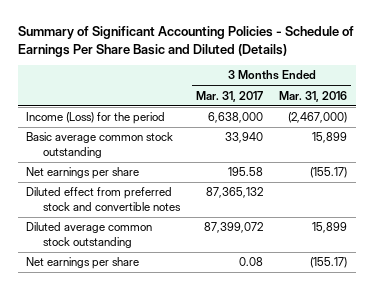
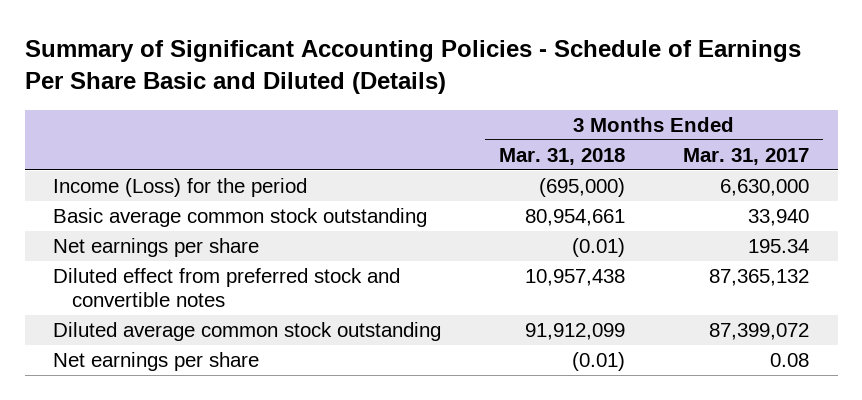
- | 3 Months Ended Mar. 31, 2017 | 3 Months Ended Mar. 31, 2016
+ | 3 Months Ended Mar. 31, 2018 | 3 Months Ended Mar. 31, 2017
- Income (Loss) for the period | 6,638,000 | (2,467,000)
+ Income (Loss) for the period | (695,000) | 6,630,000
- Net earnings per share | 195.58 | (155.17)
+ Net earnings per share | (0.01) | 195.34

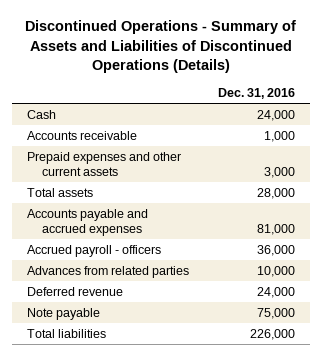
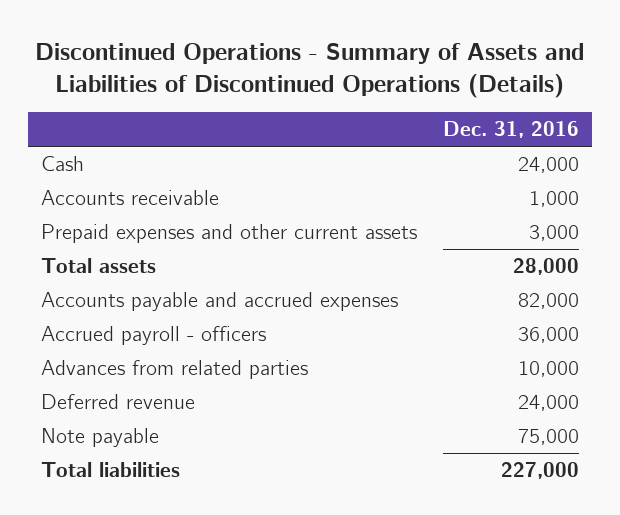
- Accounts payable and accrued expenses | 81,000
+ Accounts payable and accrued expenses | 82,000
- Total liabilities | 226,000
+ Total liabilities | 227,000

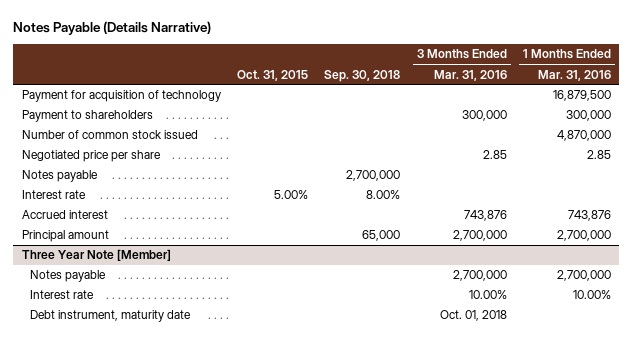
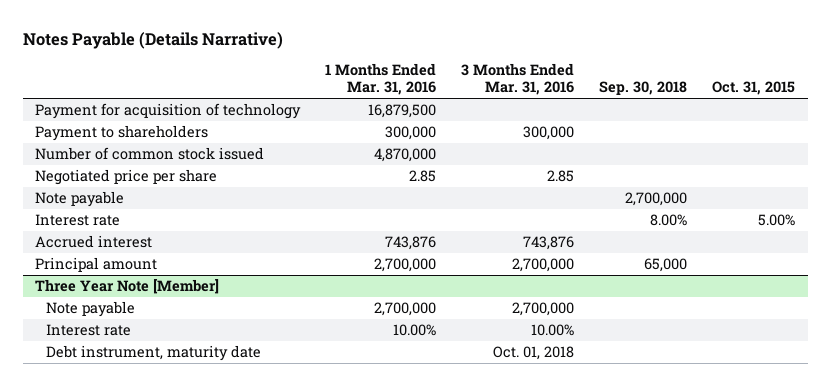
- | Oct. 31, 2015 | Sep. 30, 2018 | 3 Months Ended Mar. 31, 2016 | 1 Months Ended Mar. 31, 2016
+ | 1 Months Ended Mar. 31, 2016 | 3 Months Ended Mar. 31, 2016 | Sep. 30, 2018 | Oct. 31, 2015
- Notes payable | | 2,700,000 | |
+ Note payable | | | 2,700,000 |
@ Three Year Note [Member]
- Notes payable | | | 2,700,000 | 2,700,000
+ Note payable | 2,700,000 | 2,700,000 | |

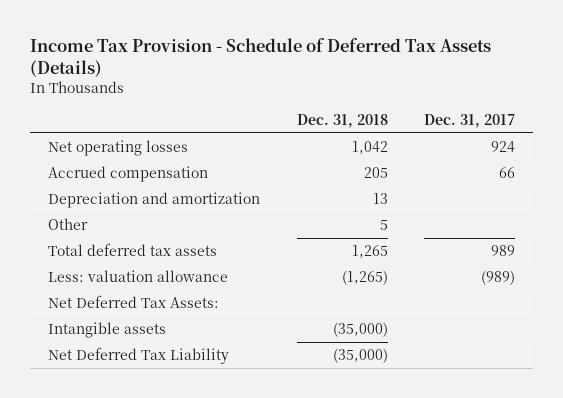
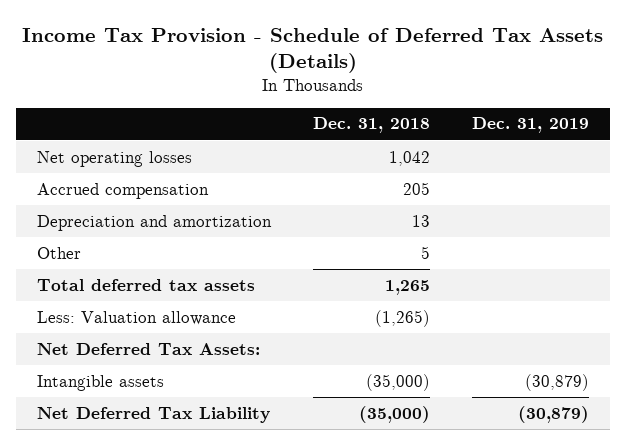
- | Dec. 31, 2018 | Dec. 31, 2017
+ | Dec. 31, 2018 | Dec. 31, 2019
- Less: valuation allowance | (1,265) | (989)
+ Less: Valuation allowance | (1,265) |

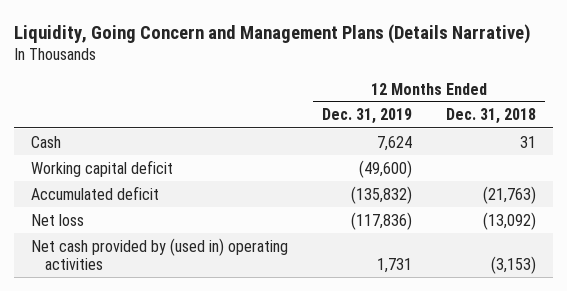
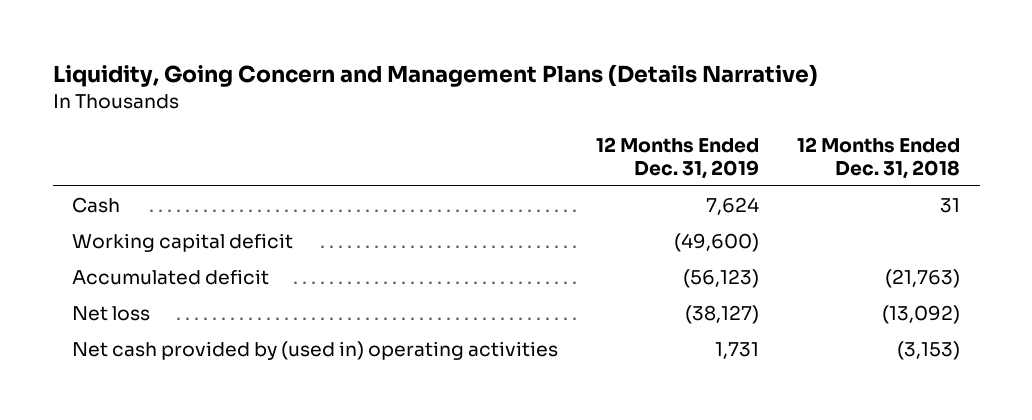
- Accumulated deficit | (135,832) | (21,763)
- Net loss | (117,836) | (13,092)
+ Accumulated deficit | (56,123) | (21,763)
+ Net loss | (38,127) | (13,092)

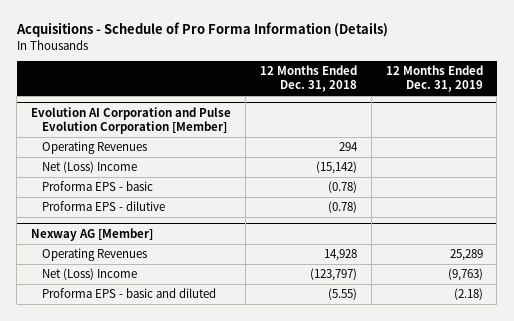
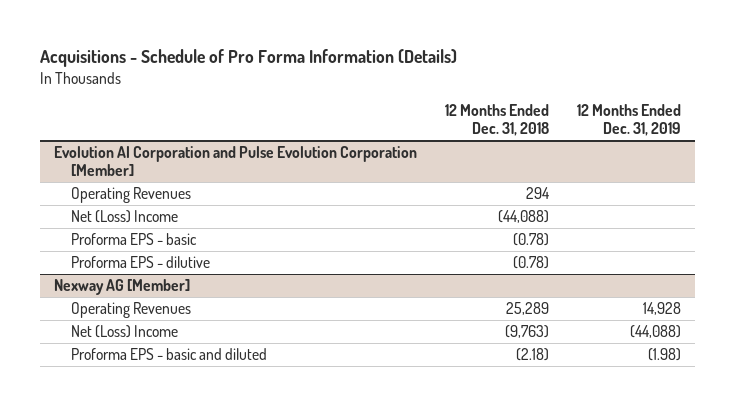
@ Evolution AI Corporation and Pulse Evolution Corporation [Member]
- Net (Loss) Income | (15,142) |
+ Net (Loss) Income | (44,088) |
@ Nexway AG [Member]
- Operating Revenues | 14,928 | 25,289
- Net (Loss) Income | (123,797) | (9,763)
- Proforma EPS - basic and diluted | (5.55) | (2.18)
+ Operating Revenues | 25,289 | 14,928
+ Net (Loss) Income | (9,763) | (44,088)
+ Proforma EPS - basic and diluted | (2.18) | (1.98)

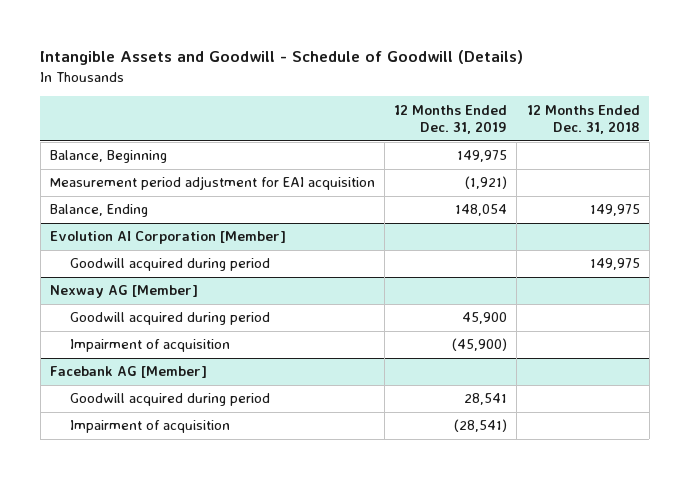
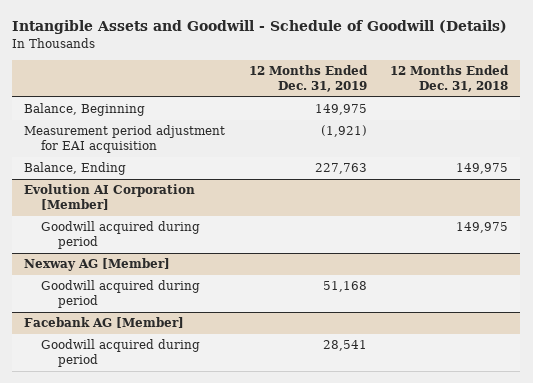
- Balance, Ending | 148,054 | 149,975
+ Balance, Ending | 227,763 | 149,975
@ Nexway AG [Member]
- Goodwill acquired during period | 45,900 |
- Impairment of acquisition | (45,900) |
+ Goodwill acquired during period | 51,168 |
@ Facebank AG [Member]
- Impairment of acquisition | (28,541) |

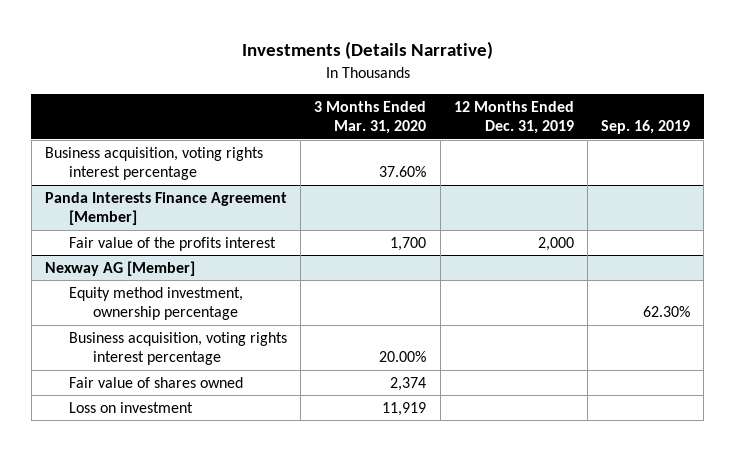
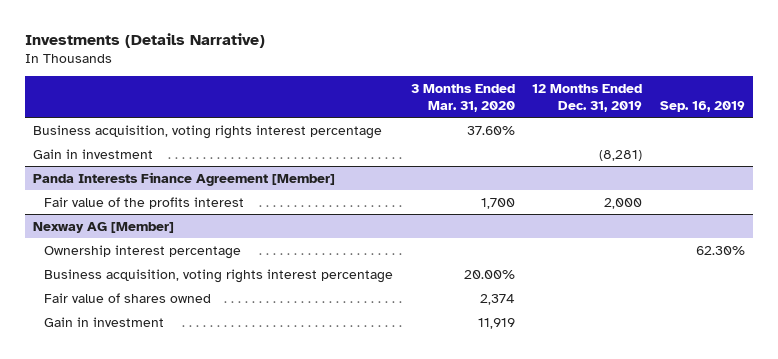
+ Gain in investment | | (8,281) |
@ Nexway AG [Member]
- Equity method investment, ownership percentage | | | 62.30%
+ Ownership interest percentage | | | 62.30%
- Loss on investment | 11,919 | |
+ Gain in investment | 11,919 | |

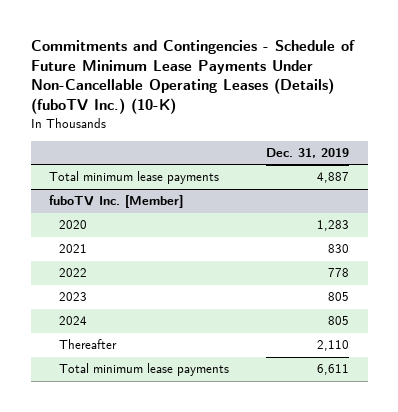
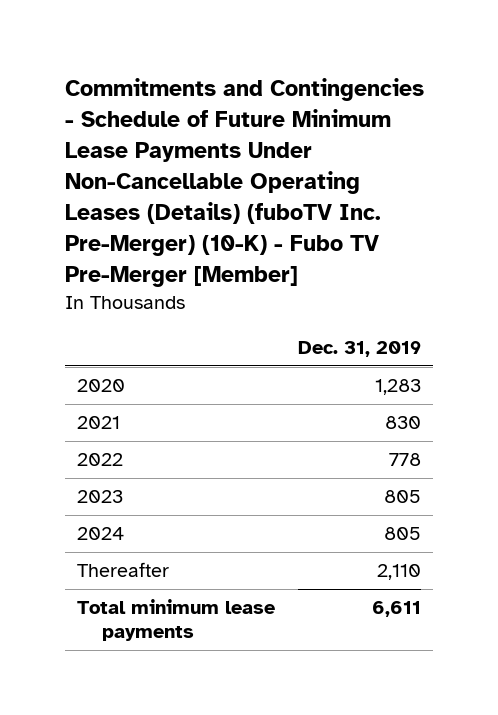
- Commitments and Contingencies - Schedule of Future Minimum Lease Payments Under Non-Cancellable Operating Leases (Details) (fuboTV Inc.) (10-K)
+ Commitments and Contingencies - Schedule of Future Minimum Lease Payments Under Non-Cancellable Operating Leases (Details) (fuboTV Inc. Pre-Merger) (10-K) - Fubo TV Pre-Merger [Member]
- Total minimum lease payments | 4,887
- fuboTV Inc. [Member]

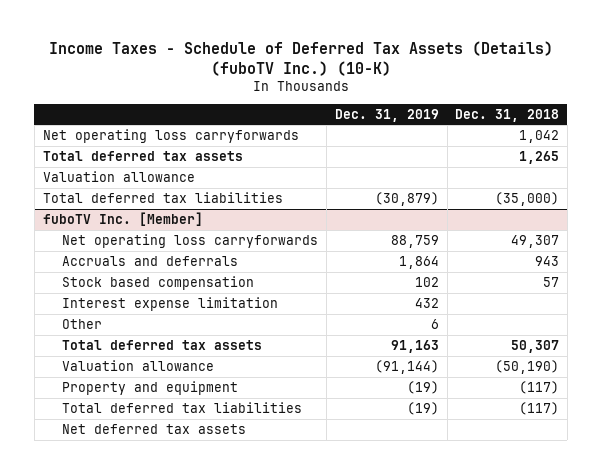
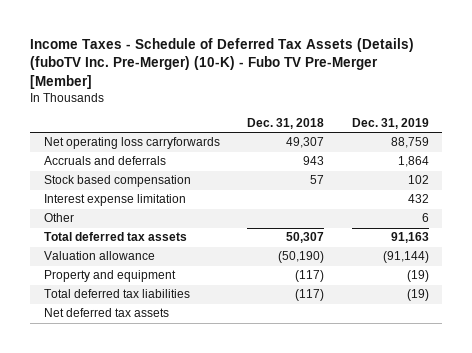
- Income Taxes - Schedule of Deferred Tax Assets (Details) (fuboTV Inc.) (10-K)
+ Income Taxes - Schedule of Deferred Tax Assets (Details) (fuboTV Inc. Pre-Merger) (10-K) - Fubo TV Pre-Merger [Member]
- | Dec. 31, 2019 | Dec. 31, 2018
+ | Dec. 31, 2018 | Dec. 31, 2019
- Net operating loss carryforwards | | 1,042
- Total deferred tax assets | | 1,265
- Valuation allowance
- Total deferred tax liabilities | (30,879) | (35,000)
- fuboTV Inc. [Member]

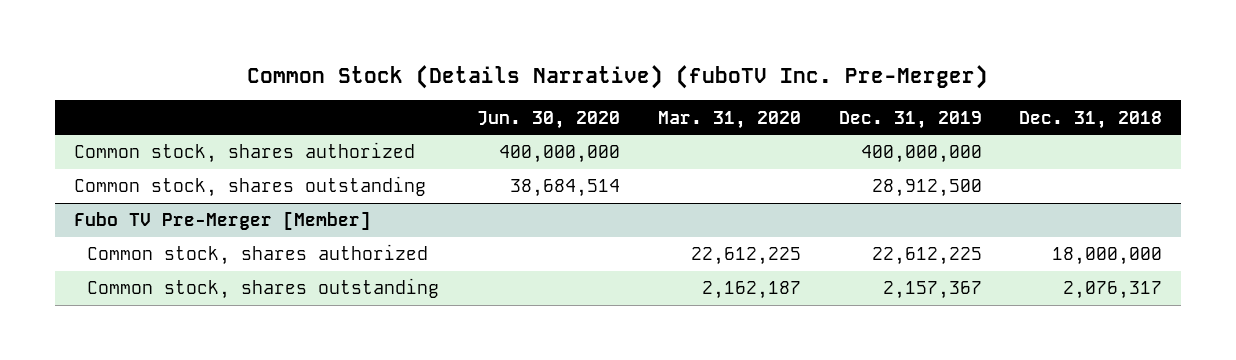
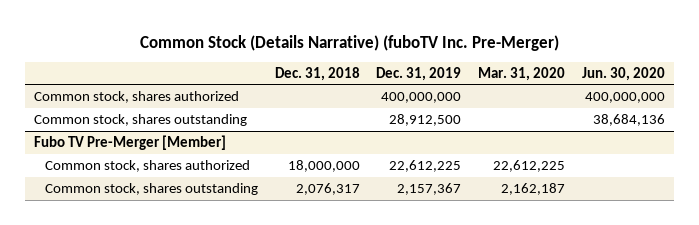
- | Jun. 30, 2020 | Mar. 31, 2020 | Dec. 31, 2019 | Dec. 31, 2018
+ | Dec. 31, 2018 | Dec. 31, 2019 | Mar. 31, 2020 | Jun. 30, 2020
- Common stock, shares outstanding | 38,684,514 | | 28,912,500 |
+ Common stock, shares outstanding | | 28,912,500 | | 38,684,136

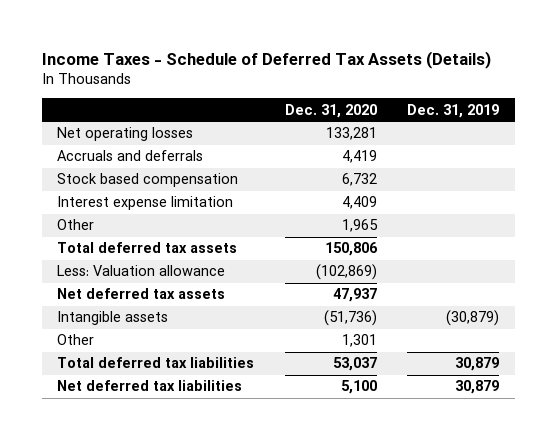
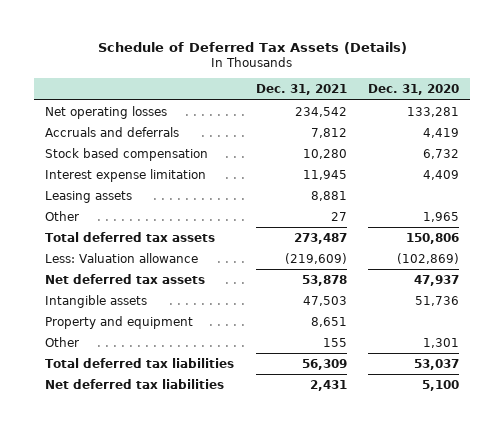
- Income Taxes - Schedule of Deferred Tax Assets (Details)
+ Schedule of Deferred Tax Assets (Details)
- | Dec. 31, 2020 | Dec. 31, 2019
+ | Dec. 31, 2021 | Dec. 31, 2020
+ Leasing assets | 8,881 |
- Intangible assets | (51,736) | (30,879)
+ Intangible assets | 47,503 | 51,736
+ Property and equipment | 8,651 |

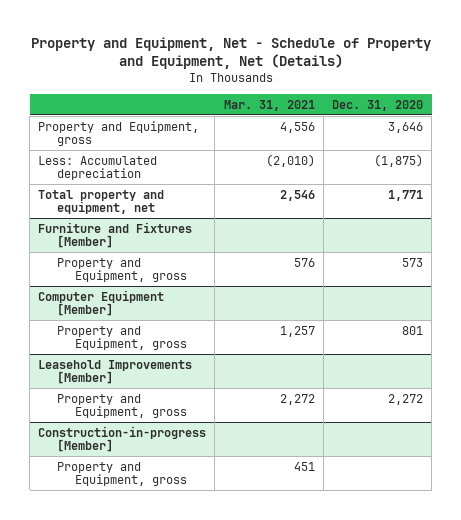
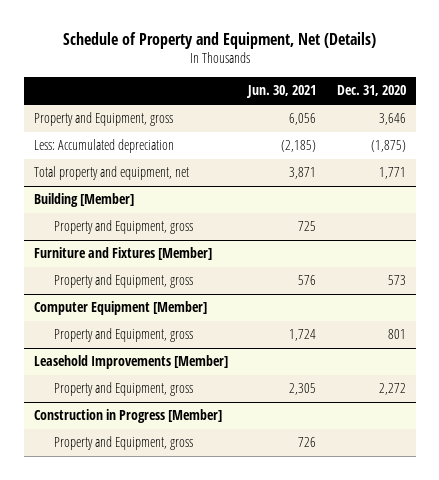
- Property and Equipment, Net - Schedule of Property and Equipment, Net (Details)
+ Schedule of Property and Equipment, Net (Details)
- | Mar. 31, 2021 | Dec. 31, 2020
+ | Jun. 30, 2021 | Dec. 31, 2020
+ Building [Member]
+ Property and Equipment, gross | 725 |
- Construction-in-progress [Member]
+ Construction in Progress [Member]

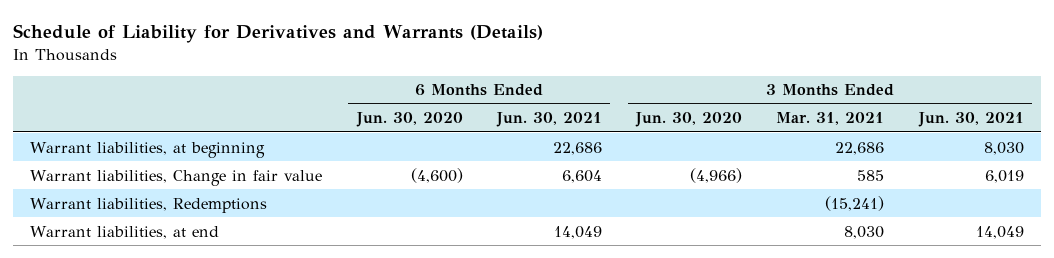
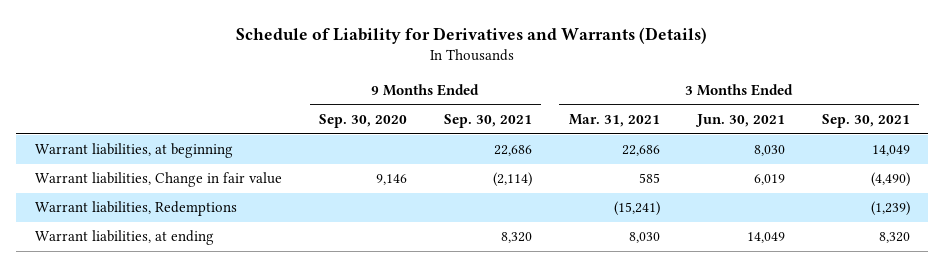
- | 6 Months Ended Jun. 30, 2020 | 6 Months Ended Jun. 30, 2021 | 3 Months Ended Jun. 30, 2020 | 3 Months Ended Mar. 31, 2021 | 3 Months Ended Jun. 30, 2021
+ | 9 Months Ended Sep. 30, 2020 | 9 Months Ended Sep. 30, 2021 | 3 Months Ended Mar. 31, 2021 | 3 Months Ended Jun. 30, 2021 | 3 Months Ended Sep. 30, 2021
- Warrant liabilities, at end | | 14,049 | | 8,030 | 14,049
+ Warrant liabilities, at ending | | 8,320 | 8,030 | 14,049 | 8,320

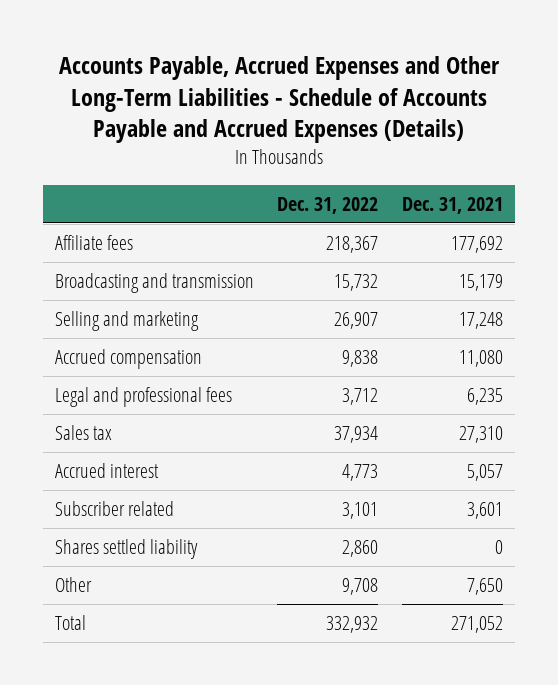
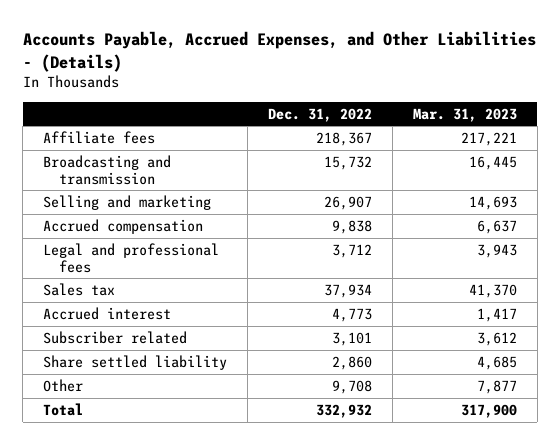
- Accounts Payable, Accrued Expenses and Other Long-Term Liabilities - Schedule of Accounts Payable and Accrued Expenses (Details)
+ Accounts Payable, Accrued Expenses, and Other Liabilities - (Details)
- | Dec. 31, 2022 | Dec. 31, 2021
+ | Dec. 31, 2022 | Mar. 31, 2023
- Shares settled liability | 2,860 | 0
+ Share settled liability | 2,860 | 4,685

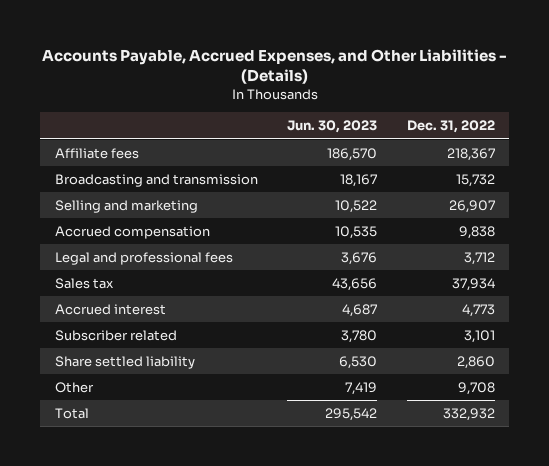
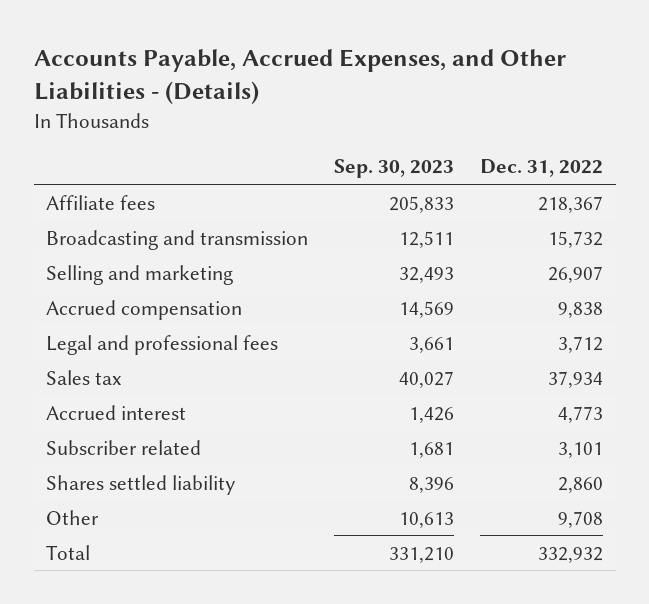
- | Jun. 30, 2023 | Dec. 31, 2022
+ | Sep. 30, 2023 | Dec. 31, 2022
- Share settled liability | 6,530 | 2,860
+ Shares settled liability | 8,396 | 2,860

